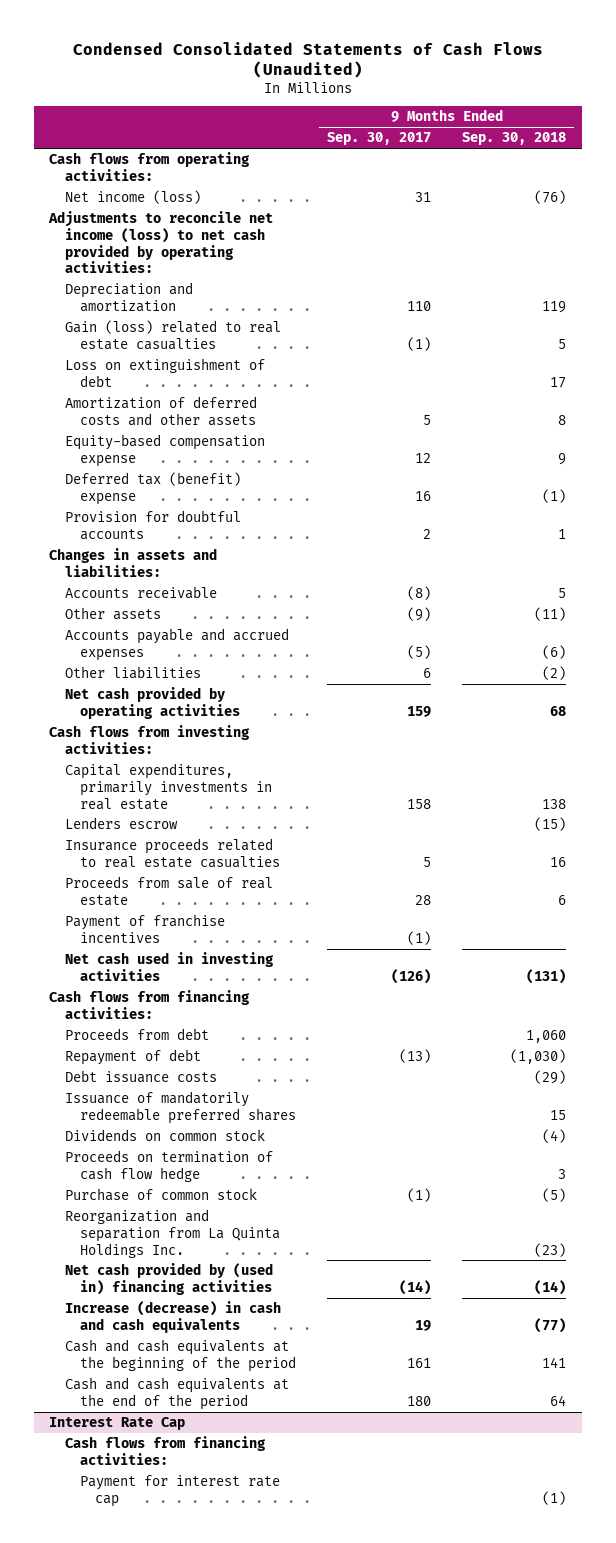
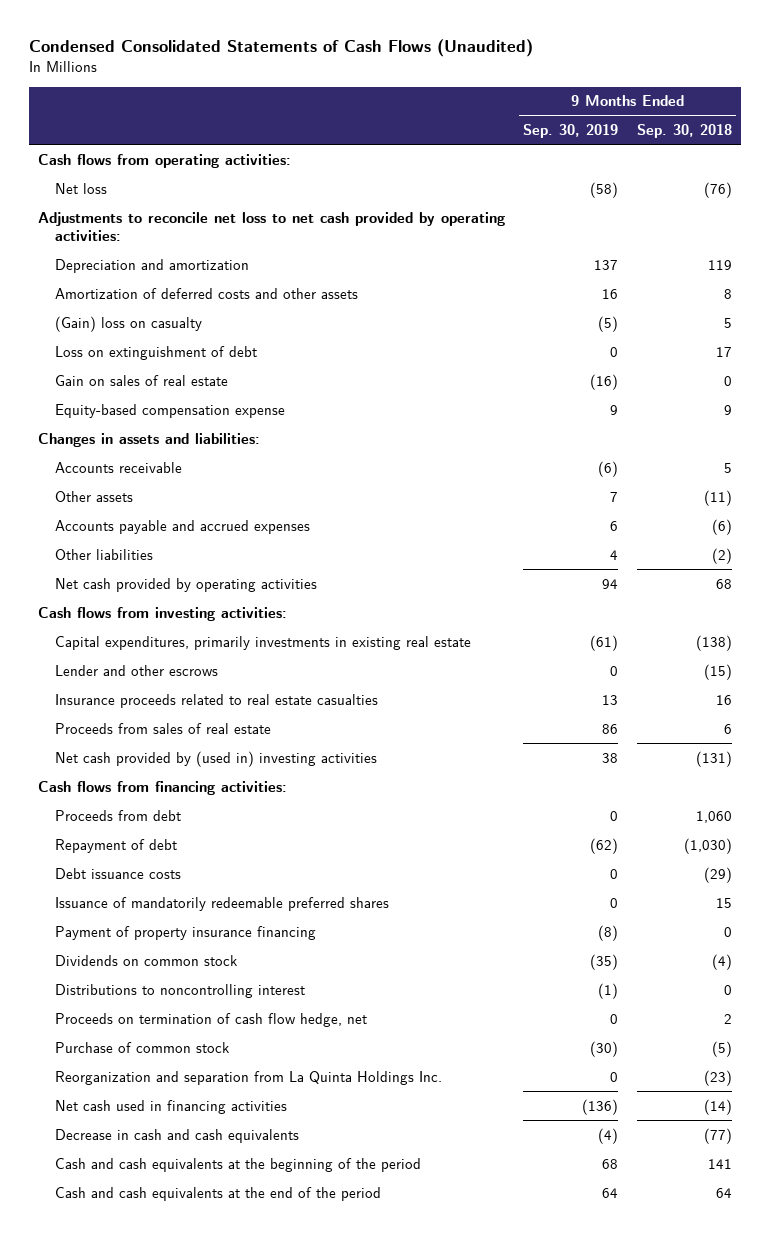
- | 9 Months Ended Sep. 30, 2017 | 9 Months Ended Sep. 30, 2018
+ | 9 Months Ended Sep. 30, 2019 | 9 Months Ended Sep. 30, 2018
- Net income (loss) | 31 | (76)
- Adjustments to reconcile net income (loss) to net cash provided by operating activities:
+ Net loss | (58) | (76)
+ Adjustments to reconcile net loss to net cash provided by operating activities:
- Gain (loss) related to real estate casualties | (1) | 5
+ (Gain) loss on casualty | (5) | 5
moved down: Loss on extinguishment of debt | 0 | 17
+ Gain on sales of real estate | (16) | 0
- Deferred tax (benefit) expense | 16 | (1)
- Provision for doubtful accounts | 2 | 1
- Capital expenditures, primarily investments in real estate | 158 | 138
- Lenders escrow | | (15)
+ Capital expenditures, primarily investments in existing real estate | (61) | (138)
+ Lender and other escrows | 0 | (15)
- Proceeds from sale of real estate | 28 | 6
- Payment of franchise incentives | (1) |
- Net cash used in investing activities | (126) | (131)
+ Proceeds from sales of real estate | 86 | 6
+ Net cash provided by (used in) investing activities | 38 | (131)
+ Payment of property insurance financing | (8) | 0
- Proceeds on termination of cash flow hedge | | 3
+ Distributions to noncontrolling interest | (1) | 0
+ Proceeds on termination of cash flow hedge, net | 0 | 2
- Net cash provided by (used in) financing activities | (14) | (14)
- Increase (decrease) in cash and cash equivalents | 19 | (77)
+ Net cash used in financing activities | (136) | (14)
+ Decrease in cash and cash equivalents | (4) | (77)
- Interest Rate Cap
- Cash flows from financing activities:
- Payment for interest rate cap | | (1)

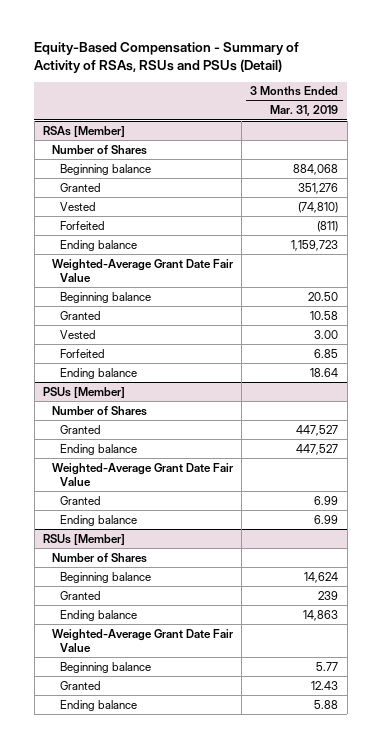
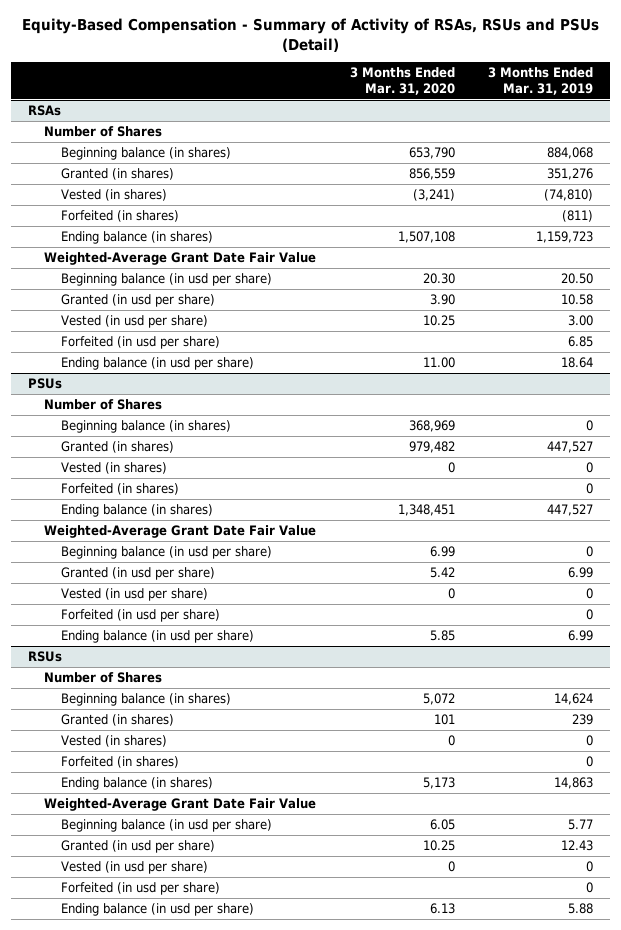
- | 3 Months Ended Mar. 31, 2019
+ | 3 Months Ended Mar. 31, 2020 | 3 Months Ended Mar. 31, 2019
- RSAs [Member]
+ RSAs
- Beginning balance | 884,068
- Granted | 351,276
- Vested | (74,810)
- Forfeited | (811)
- Ending balance | 1,159,723
+ Beginning balance (in shares) | 653,790 | 884,068
+ Granted (in shares) | 856,559 | 351,276
+ Vested (in shares) | (3,241) | (74,810)
+ Forfeited (in shares) | | (811)
+ Ending balance (in shares) | 1,507,108 | 1,159,723
- Beginning balance | 20.50
- Granted | 10.58
- Vested | 3.00
- Forfeited | 6.85
- Ending balance | 18.64
- PSUs [Member]
+ Beginning balance (in usd per share) | 20.30 | 20.50
+ Granted (in usd per share) | 3.90 | 10.58
+ Vested (in usd per share) | 10.25 | 3.00
+ Forfeited (in usd per share) | | 6.85
+ Ending balance (in usd per share) | 11.00 | 18.64
+ PSUs
- Granted | 447,527
- Ending balance | 447,527
+ Beginning balance (in shares) | 368,969 | 0
+ Granted (in shares) | 979,482 | 447,527
+ Vested (in shares) | 0 | 0
+ Forfeited (in shares) | | 0
+ Ending balance (in shares) | 1,348,451 | 447,527
- Granted | 6.99
- Ending balance | 6.99
- RSUs [Member]
+ Beginning balance (in usd per share) | 6.99 | 0
+ Granted (in usd per share) | 5.42 | 6.99
+ Vested (in usd per share) | 0 | 0
+ Forfeited (in usd per share) | | 0
+ Ending balance (in usd per share) | 5.85 | 6.99
+ RSUs
- Beginning balance | 14,624
- Granted | 239
- Ending balance | 14,863
+ Beginning balance (in shares) | 5,072 | 14,624
+ Granted (in shares) | 101 | 239
+ Vested (in shares) | 0 | 0
+ Forfeited (in shares) | | 0
+ Ending balance (in shares) | 5,173 | 14,863
- Beginning balance | 5.77
- Granted | 12.43
- Ending balance | 5.88
+ Beginning balance (in usd per share) | 6.05 | 5.77
+ Granted (in usd per share) | 10.25 | 12.43
+ Vested (in usd per share) | 0 | 0
+ Forfeited (in usd per share) | | 0
+ Ending balance (in usd per share) | 6.13 | 5.88

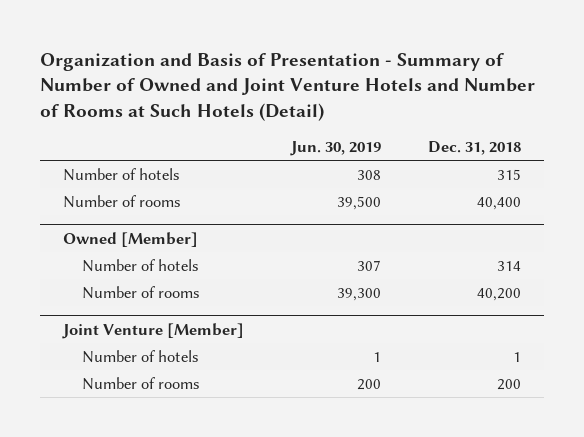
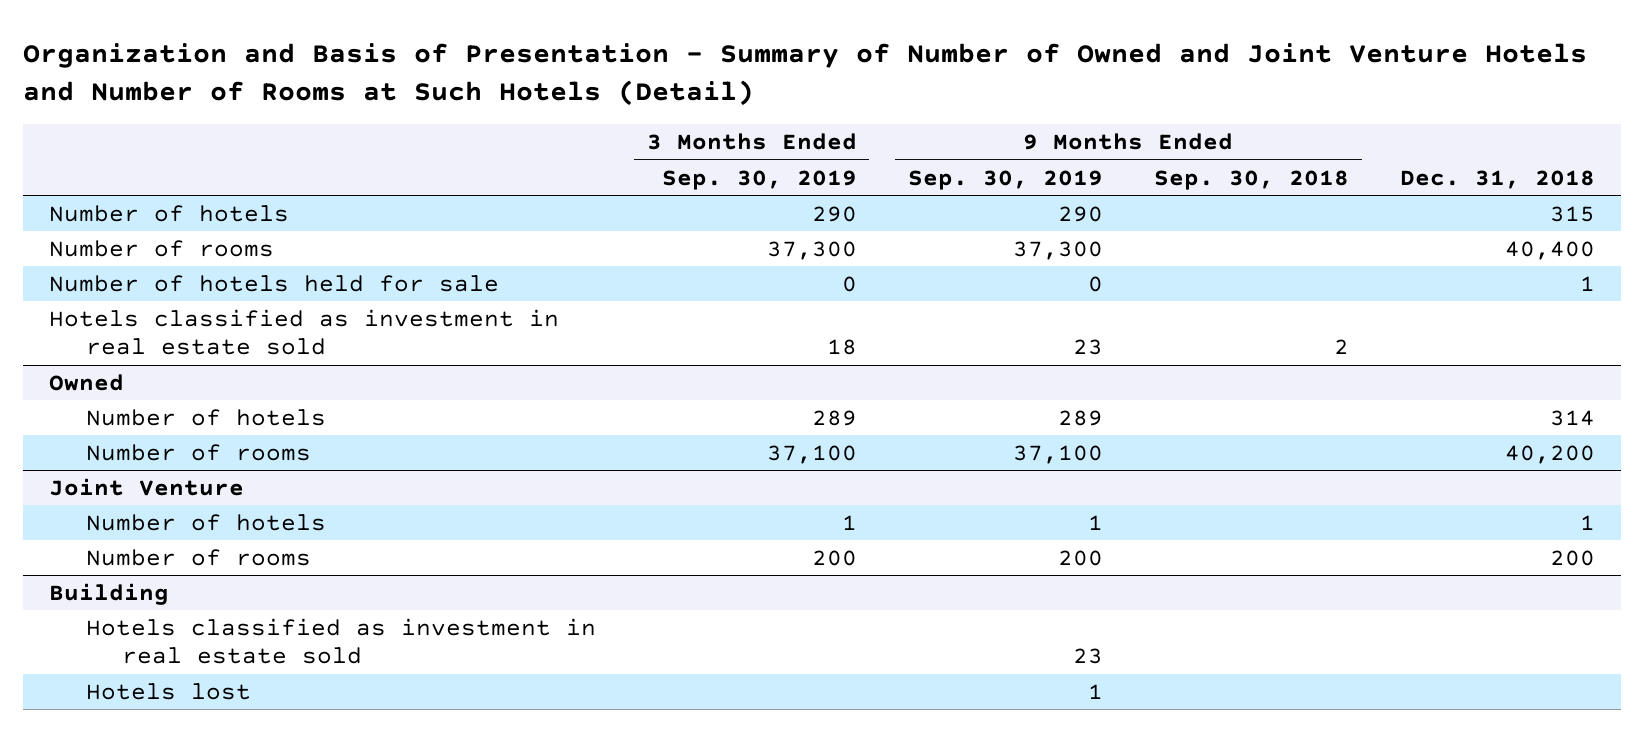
- | Jun. 30, 2019 | Dec. 31, 2018
+ | 3 Months Ended Sep. 30, 2019 | 9 Months Ended Sep. 30, 2019 | 9 Months Ended Sep. 30, 2018 | Dec. 31, 2018
- Owned [Member]
+ Number of hotels held for sale | 0 | 0 | | 1
+ Hotels classified as investment in real estate sold | 18 | 23 | 2 |
+ Owned
- Joint Venture [Member]
+ Joint Venture
+ Building
+ Hotels classified as investment in real estate sold | | 23 | |
+ Hotels lost | | 1 | |

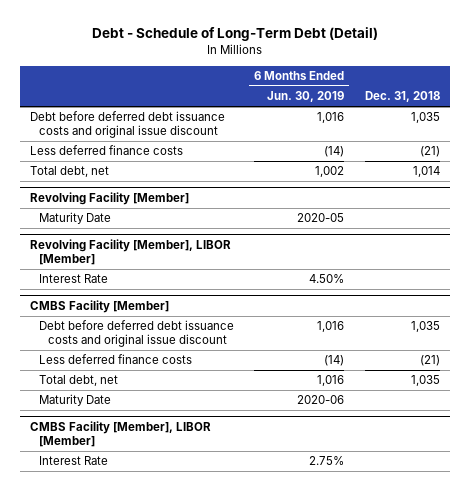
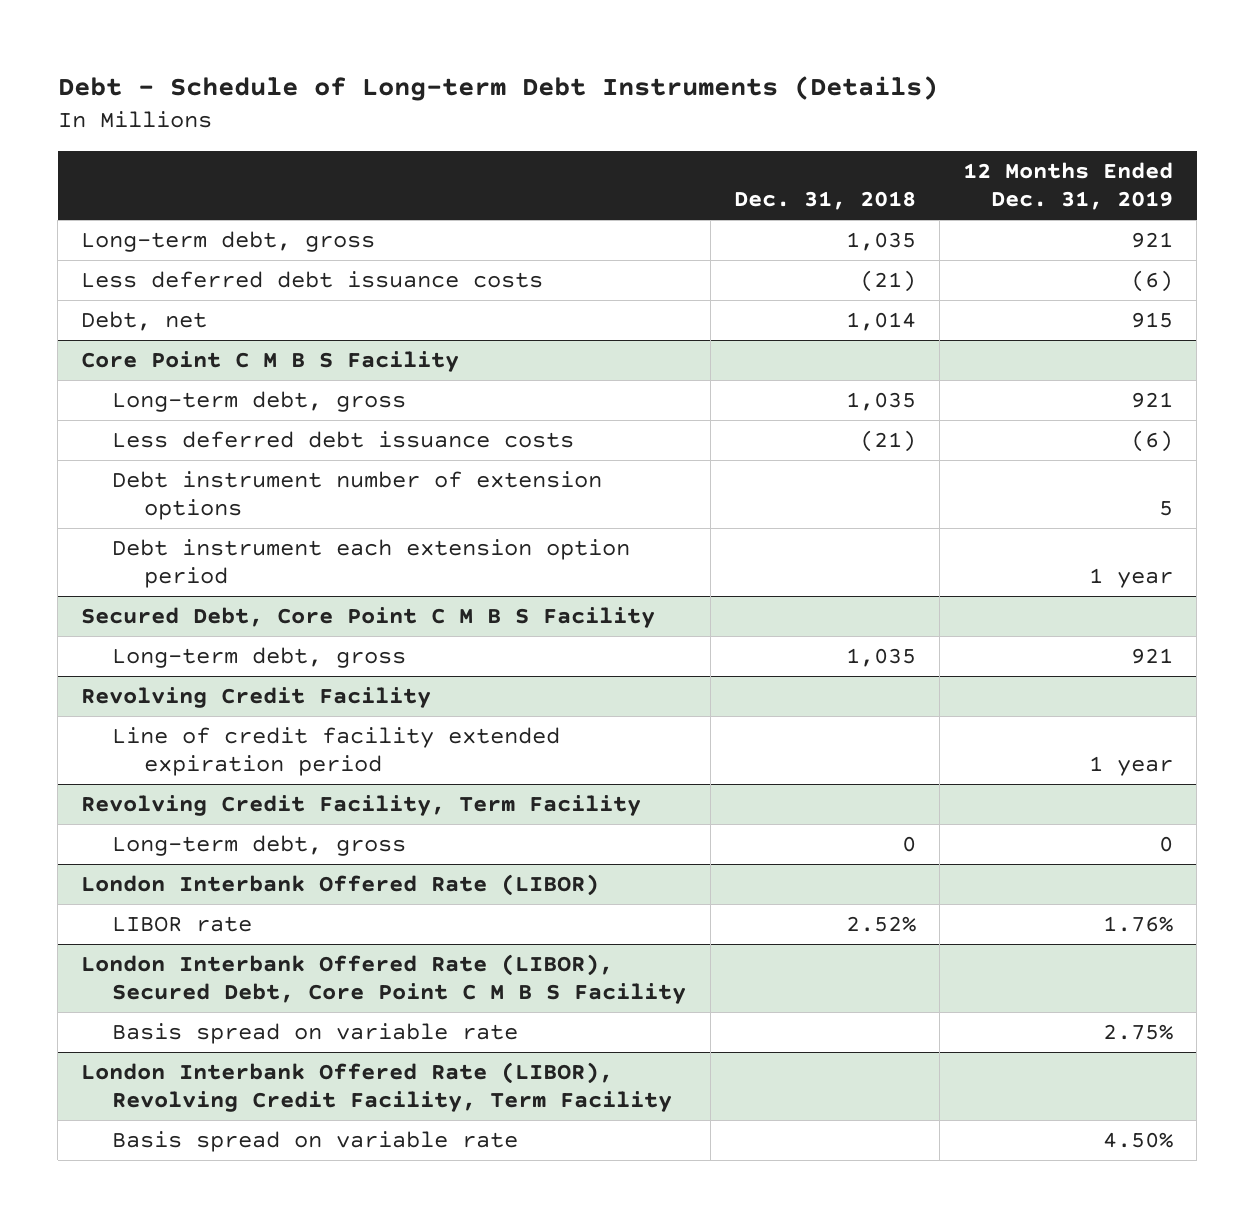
- Debt - Schedule of Long-Term Debt (Detail)
+ Debt - Schedule of Long-term Debt Instruments (Details)
- | 6 Months Ended Jun. 30, 2019 | Dec. 31, 2018
+ | Dec. 31, 2018 | 12 Months Ended Dec. 31, 2019
- Debt before deferred debt issuance costs and original issue discount | 1,016 | 1,035
- Less deferred finance costs | (14) | (21)
- Total debt, net | 1,002 | 1,014
- Revolving Facility [Member]
- Maturity Date | 2020-05 |
- Revolving Facility [Member], LIBOR [Member]
- Interest Rate | 4.50% |
- CMBS Facility [Member]
- Debt before deferred debt issuance costs and original issue discount | 1,016 | 1,035
- Less deferred finance costs | (14) | (21)
- Total debt, net | 1,016 | 1,035
- Maturity Date | 2020-06 |
- CMBS Facility [Member], LIBOR [Member]
- Interest Rate | 2.75% |
+ Long-term debt, gross | 1,035 | 921
+ Less deferred debt issuance costs | (21) | (6)
+ Debt, net | 1,014 | 915
+ Core Point C M B S Facility
+ Long-term debt, gross | 1,035 | 921
+ Less deferred debt issuance costs | (21) | (6)
+ Debt instrument number of extension options | | 5
+ Debt instrument each extension option period | | 1 year
+ Secured Debt, Core Point C M B S Facility
+ Long-term debt, gross | 1,035 | 921
+ Revolving Credit Facility
+ Line of credit facility extended expiration period | | 1 year
+ Revolving Credit Facility, Term Facility
+ Long-term debt, gross | 0 | 0
+ London Interbank Offered Rate (LIBOR)
+ LIBOR rate | 2.52% | 1.76%
+ London Interbank Offered Rate (LIBOR), Secured Debt, Core Point C M B S Facility
+ Basis spread on variable rate | | 2.75%
+ London Interbank Offered Rate (LIBOR), Revolving Credit Facility, Term Facility
+ Basis spread on variable rate | | 4.50%

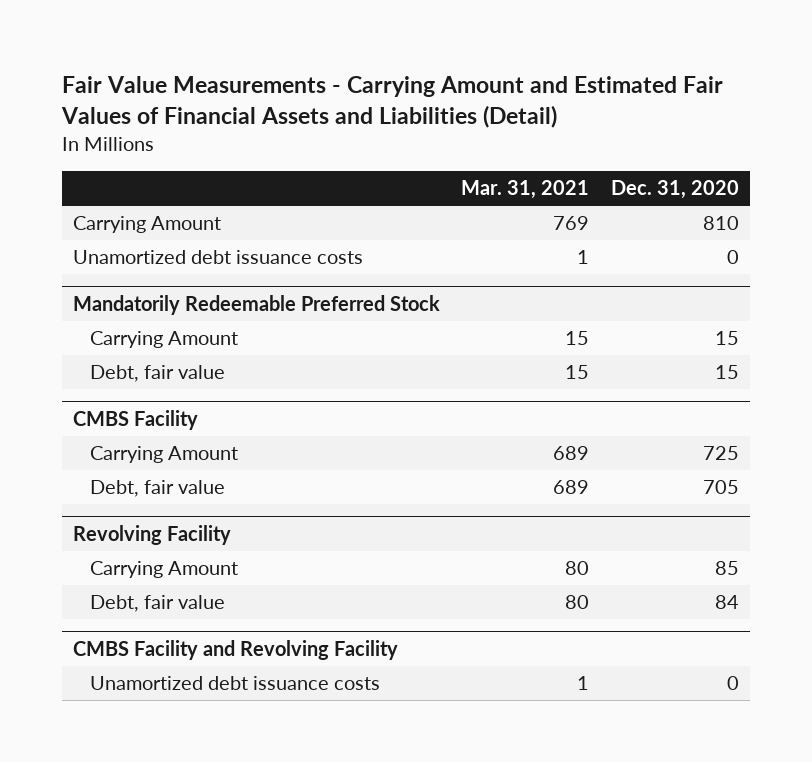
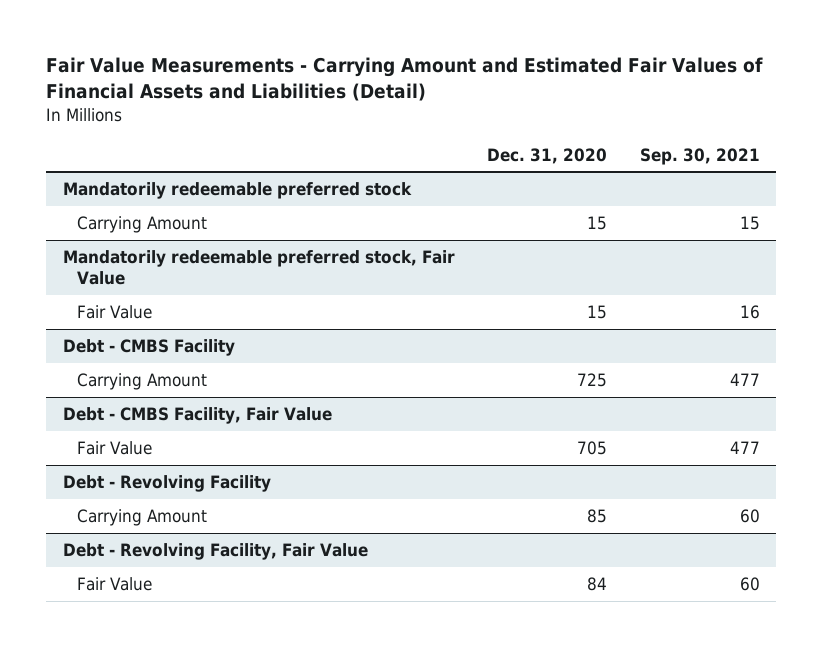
- | Mar. 31, 2021 | Dec. 31, 2020
+ | Dec. 31, 2020 | Sep. 30, 2021
- Carrying Amount | 769 | 810
- Unamortized debt issuance costs | 1 | 0
- Mandatorily Redeemable Preferred Stock
+ Mandatorily redeemable preferred stock
- Debt, fair value | 15 | 15
- CMBS Facility
+ Mandatorily redeemable preferred stock, Fair Value
+ Fair Value | 15 | 16
+ Debt - CMBS Facility
- Debt, fair value | 689 | 705
- Revolving Facility
+ Debt - CMBS Facility, Fair Value
+ Fair Value | 705 | 477
+ Debt - Revolving Facility
- Debt, fair value | 80 | 84
- CMBS Facility and Revolving Facility
- Unamortized debt issuance costs | 1 | 0
+ Debt - Revolving Facility, Fair Value
+ Fair Value | 84 | 60

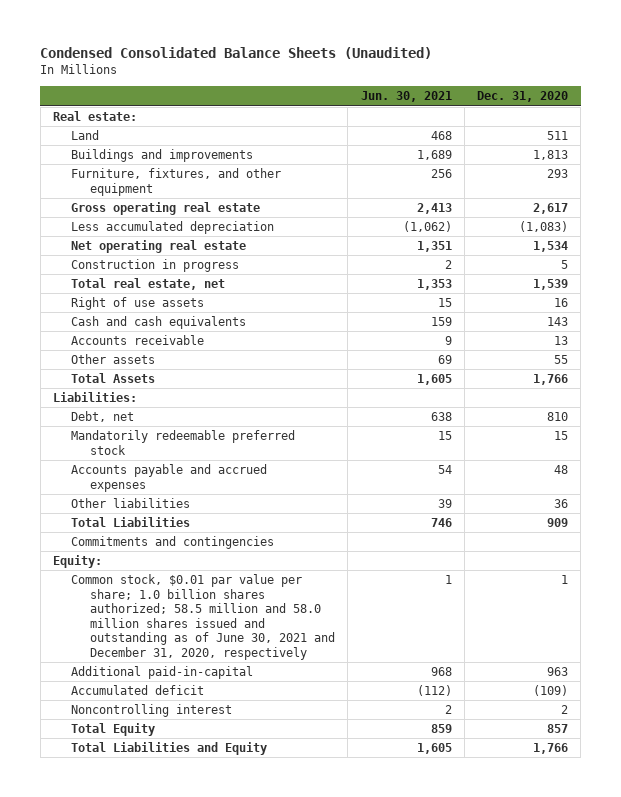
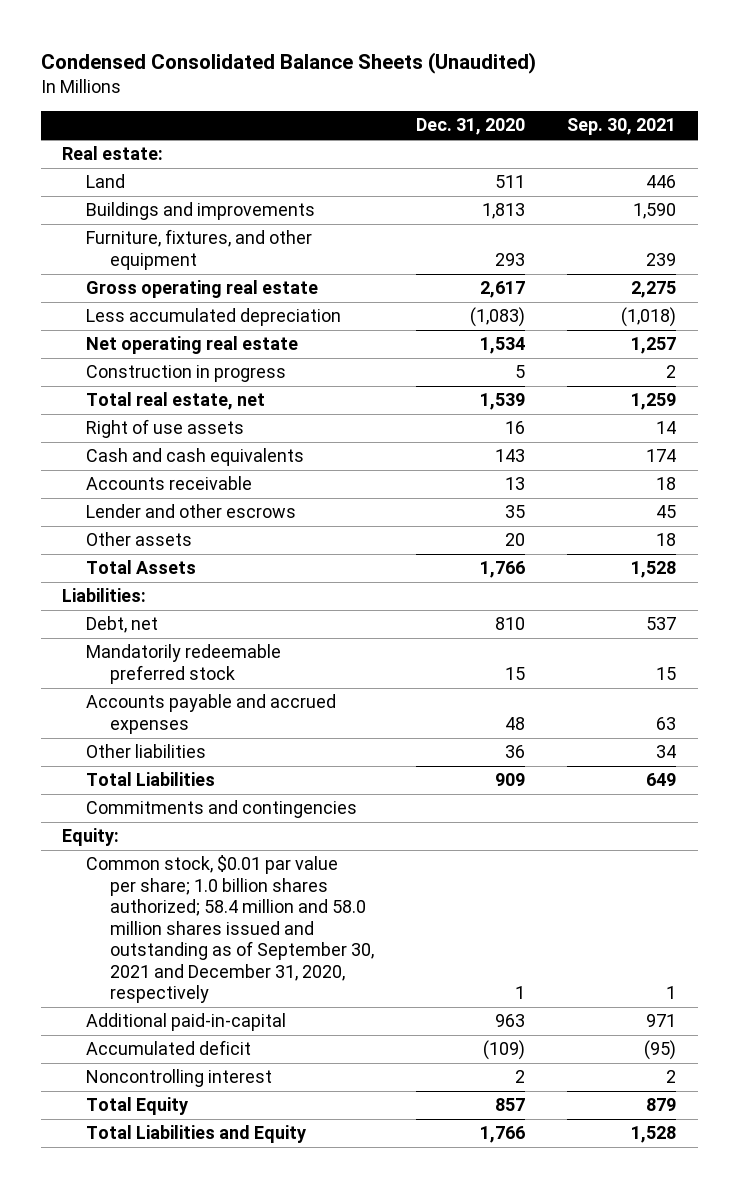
- | Jun. 30, 2021 | Dec. 31, 2020
+ | Dec. 31, 2020 | Sep. 30, 2021
- Other assets | 69 | 55
+ Lender and other escrows | 35 | 45
+ Other assets | 20 | 18
- Common stock, $0.01 par value per share; 1.0 billion shares authorized; 58.5 million and 58.0 million shares issued and outstanding as of June 30, 2021 and December 31, 2020, respectively | 1 | 1
+ Common stock, $0.01 par value per share; 1.0 billion shares authorized; 58.4 million and 58.0 million shares issued and outstanding as of September 30, 2021 and December 31, 2020, respectively | 1 | 1

